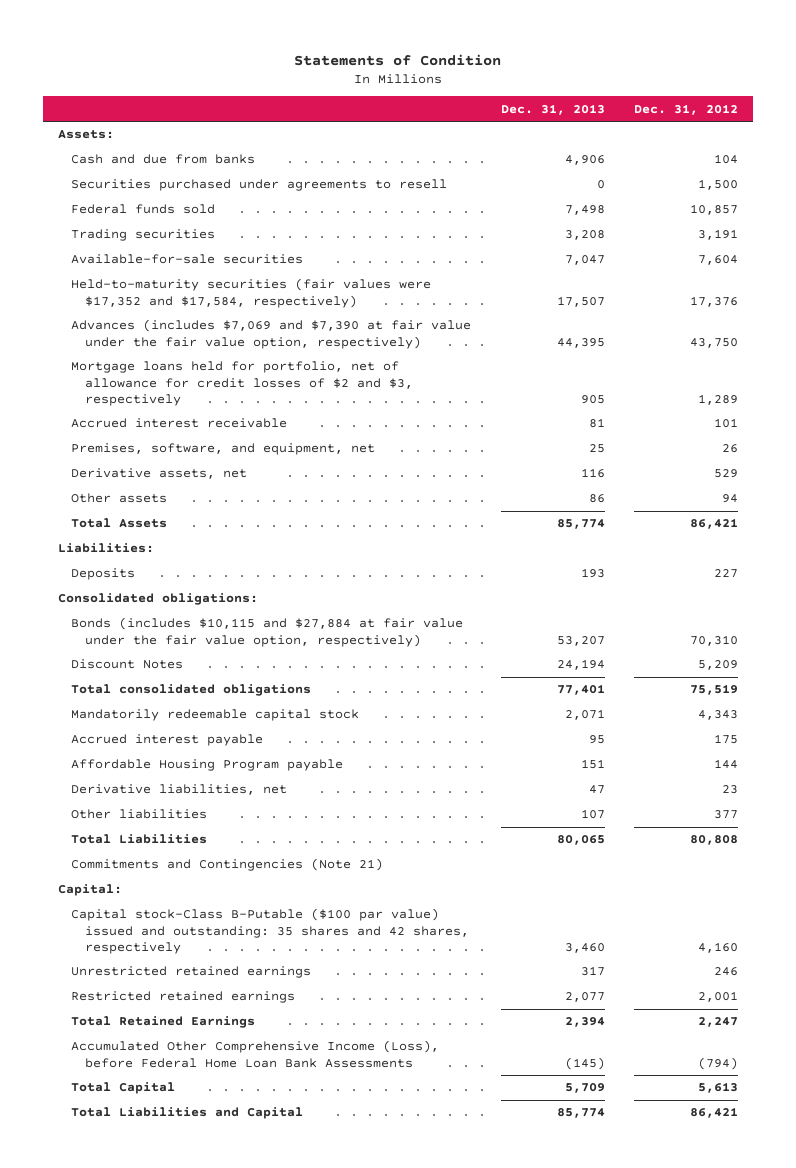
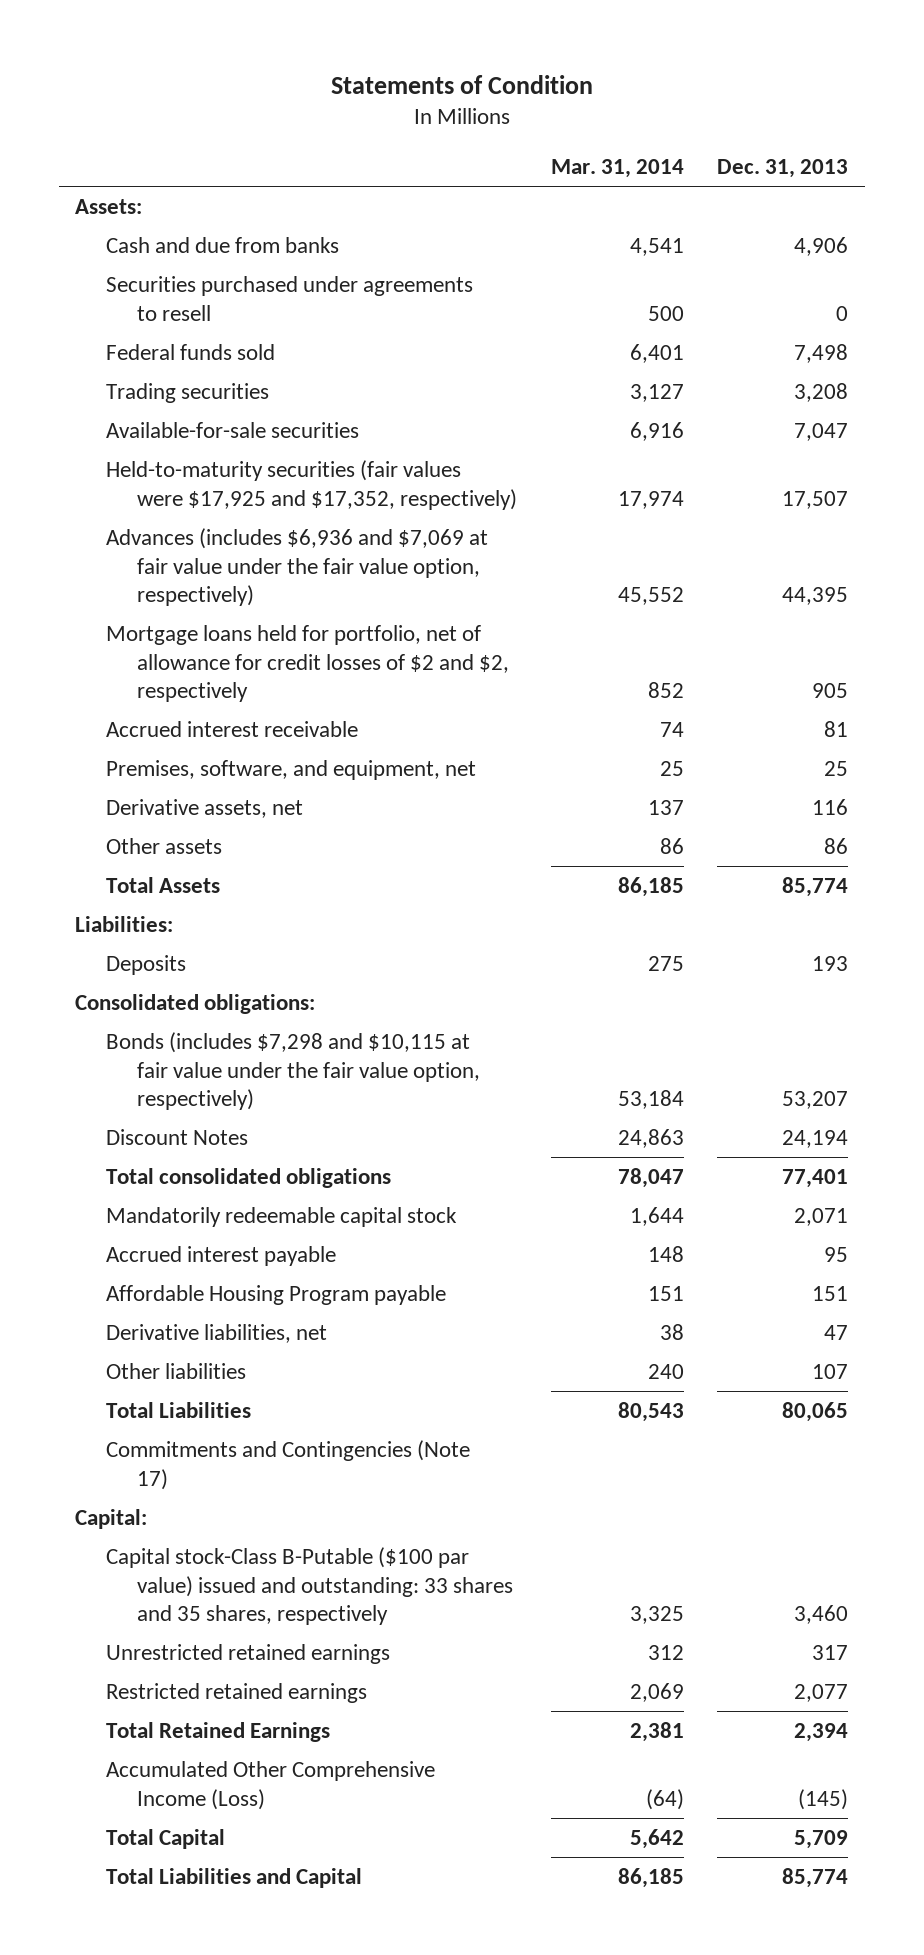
- | Dec. 31, 2013 | Dec. 31, 2012
+ | Mar. 31, 2014 | Dec. 31, 2013
- Held-to-maturity securities (fair values were $17,352 and $17,584, respectively) | 17,507 | 17,376
- Advances (includes $7,069 and $7,390 at fair value under the fair value option, respectively) | 44,395 | 43,750
- Mortgage loans held for portfolio, net of allowance for credit losses of $2 and $3, respectively | 905 | 1,289
+ Held-to-maturity securities (fair values were $17,925 and $17,352, respectively) | 17,974 | 17,507
+ Advances (includes $6,936 and $7,069 at fair value under the fair value option, respectively) | 45,552 | 44,395
+ Mortgage loans held for portfolio, net of allowance for credit losses of $2 and $2, respectively | 852 | 905
- Bonds (includes $10,115 and $27,884 at fair value under the fair value option, respectively) | 53,207 | 70,310
+ Bonds (includes $7,298 and $10,115 at fair value under the fair value option, respectively) | 53,184 | 53,207
- Commitments and Contingencies (Note 21)
+ Commitments and Contingencies (Note 17)
- Capital stock-Class B-Putable ($100 par value) issued and outstanding: 35 shares and 42 shares, respectively | 3,460 | 4,160
+ Capital stock-Class B-Putable ($100 par value) issued and outstanding: 33 shares and 35 shares, respectively | 3,325 | 3,460
- Accumulated Other Comprehensive Income (Loss), before Federal Home Loan Bank Assessments | (145) | (794)
+ Accumulated Other Comprehensive Income (Loss) | (64) | (145)

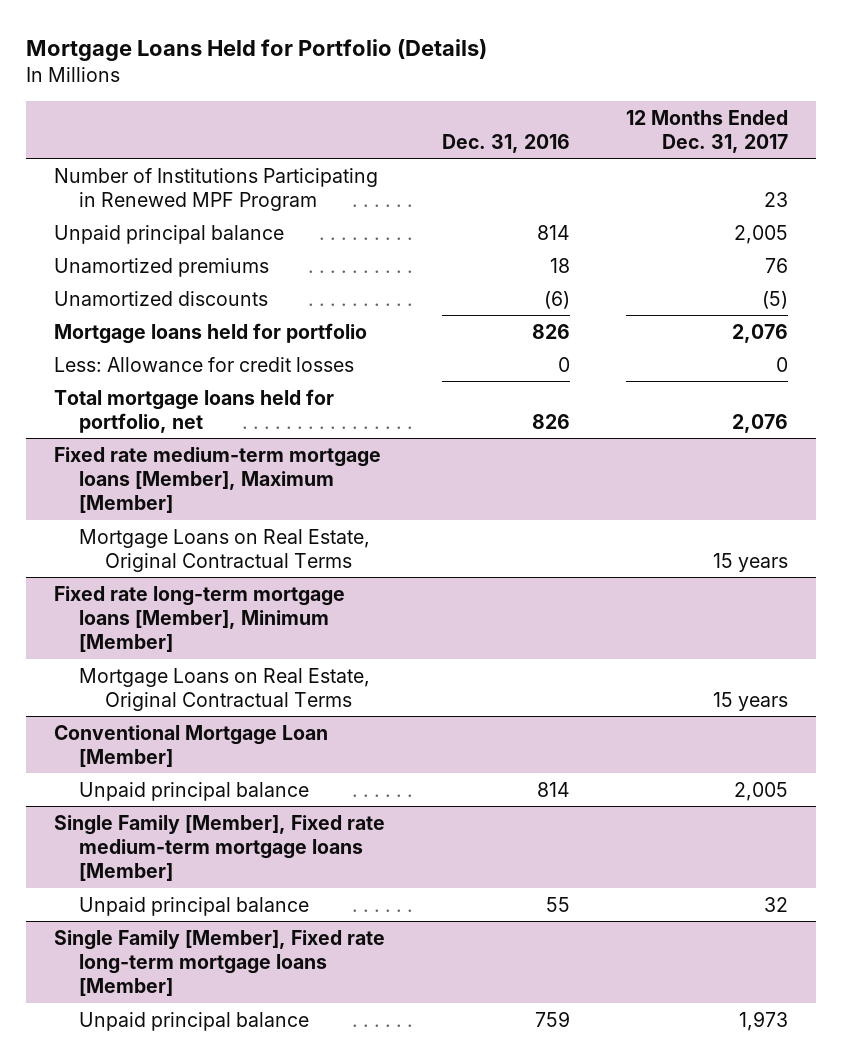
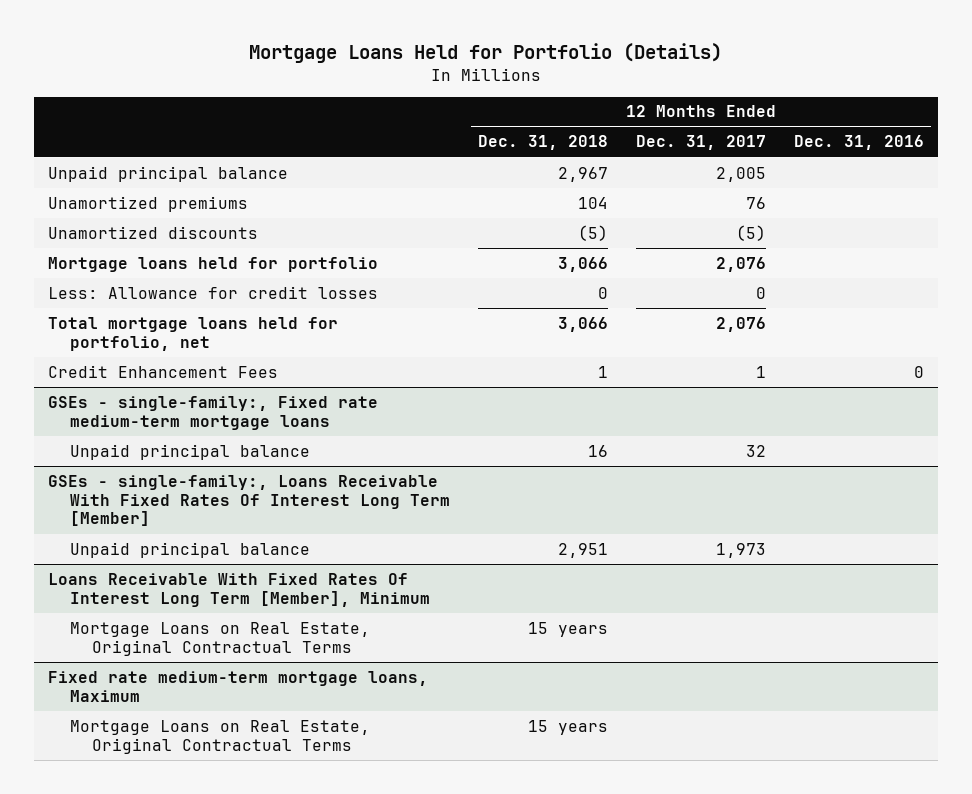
- | Dec. 31, 2016 | 12 Months Ended Dec. 31, 2017
+ | 12 Months Ended Dec. 31, 2018 | 12 Months Ended Dec. 31, 2017 | 12 Months Ended Dec. 31, 2016
- Number of Institutions Participating in Renewed MPF Program | | 23
- Fixed rate medium-term mortgage loans [Member], Maximum [Member]
- Mortgage Loans on Real Estate, Original Contractual Terms | | 15 years
- Fixed rate long-term mortgage loans [Member], Minimum [Member]
- Mortgage Loans on Real Estate, Original Contractual Terms | | 15 years
- Conventional Mortgage Loan [Member]
- Unpaid principal balance | 814 | 2,005
- Single Family [Member], Fixed rate medium-term mortgage loans [Member]
+ Credit Enhancement Fees | 1 | 1 | 0
+ GSEs - single-family:, Fixed rate medium-term mortgage loans
- Single Family [Member], Fixed rate long-term mortgage loans [Member]
+ GSEs - single-family:, Loans Receivable With Fixed Rates Of Interest Long Term [Member]
+ Loans Receivable With Fixed Rates Of Interest Long Term [Member], Minimum
+ Mortgage Loans on Real Estate, Original Contractual Terms | 15 years | |
+ Fixed rate medium-term mortgage loans, Maximum
+ Mortgage Loans on Real Estate, Original Contractual Terms | 15 years | |

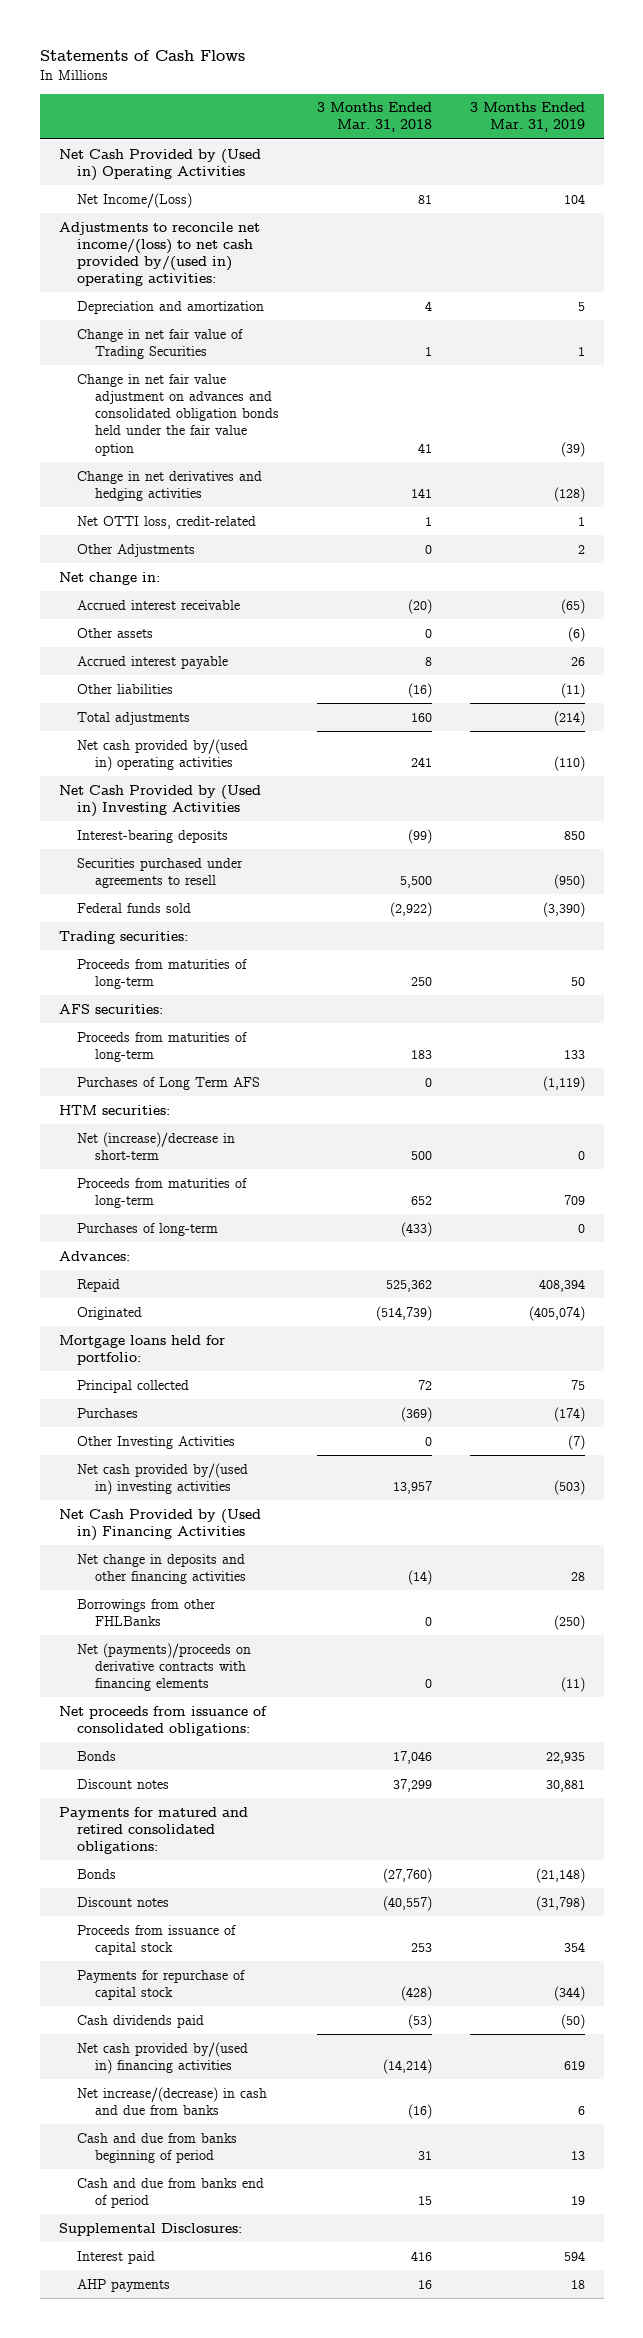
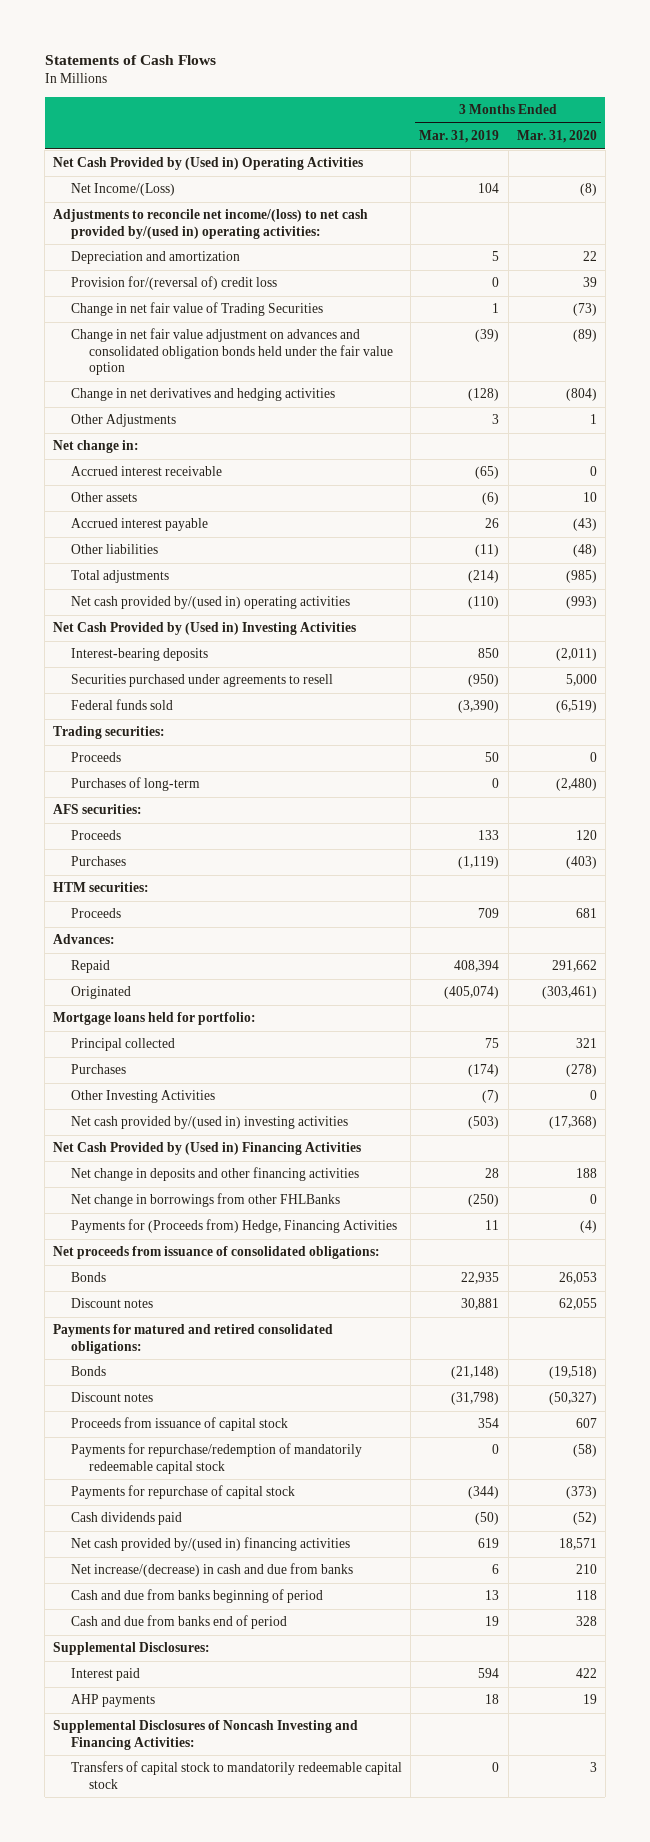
- | 3 Months Ended Mar. 31, 2018 | 3 Months Ended Mar. 31, 2019
+ | 3 Months Ended Mar. 31, 2019 | 3 Months Ended Mar. 31, 2020
+ Provision for/(reversal of) credit loss | 0 | 39
- Net OTTI loss, credit-related | 1 | 1
- Other Adjustments | 0 | 2
+ Other Adjustments | 3 | 1
- Proceeds from maturities of long-term | 250 | 50
+ Proceeds | 50 | 0
moved up: Purchases of long-term | 0 | (2,480)
- Proceeds from maturities of long-term | 183 | 133
- Purchases of Long Term AFS | 0 | (1,119)
+ Proceeds | 133 | 120
+ Purchases | (1,119) | (403)
- Net (increase)/decrease in short-term | 500 | 0
- Proceeds from maturities of long-term | 652 | 709
+ Proceeds | 709 | 681
- Borrowings from other FHLBanks | 0 | (250)
- Net (payments)/proceeds on derivative contracts with financing elements | 0 | (11)
+ Net change in borrowings from other FHLBanks | (250) | 0
+ Payments for (Proceeds from) Hedge, Financing Activities | 11 | (4)
+ Payments for repurchase/redemption of mandatorily redeemable capital stock | 0 | (58)
+ Supplemental Disclosures of Noncash Investing and Financing Activities:
+ Transfers of capital stock to mandatorily redeemable capital stock | 0 | 3

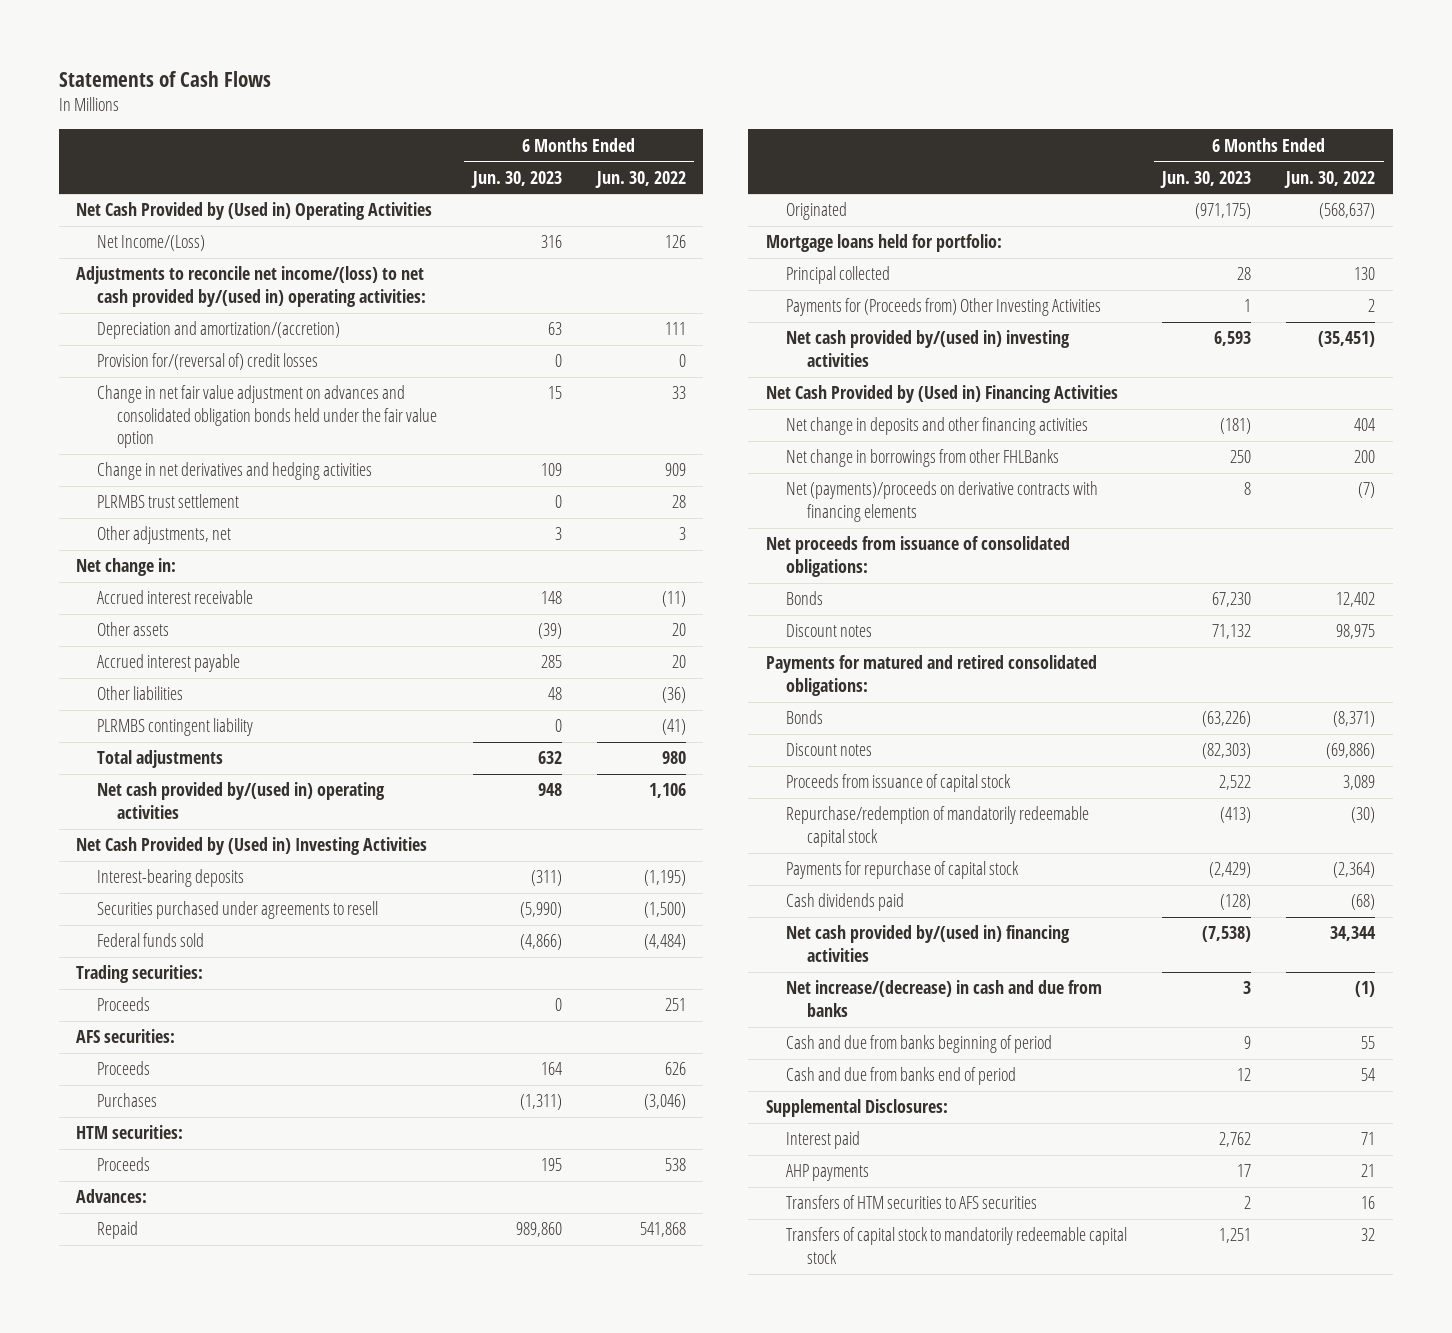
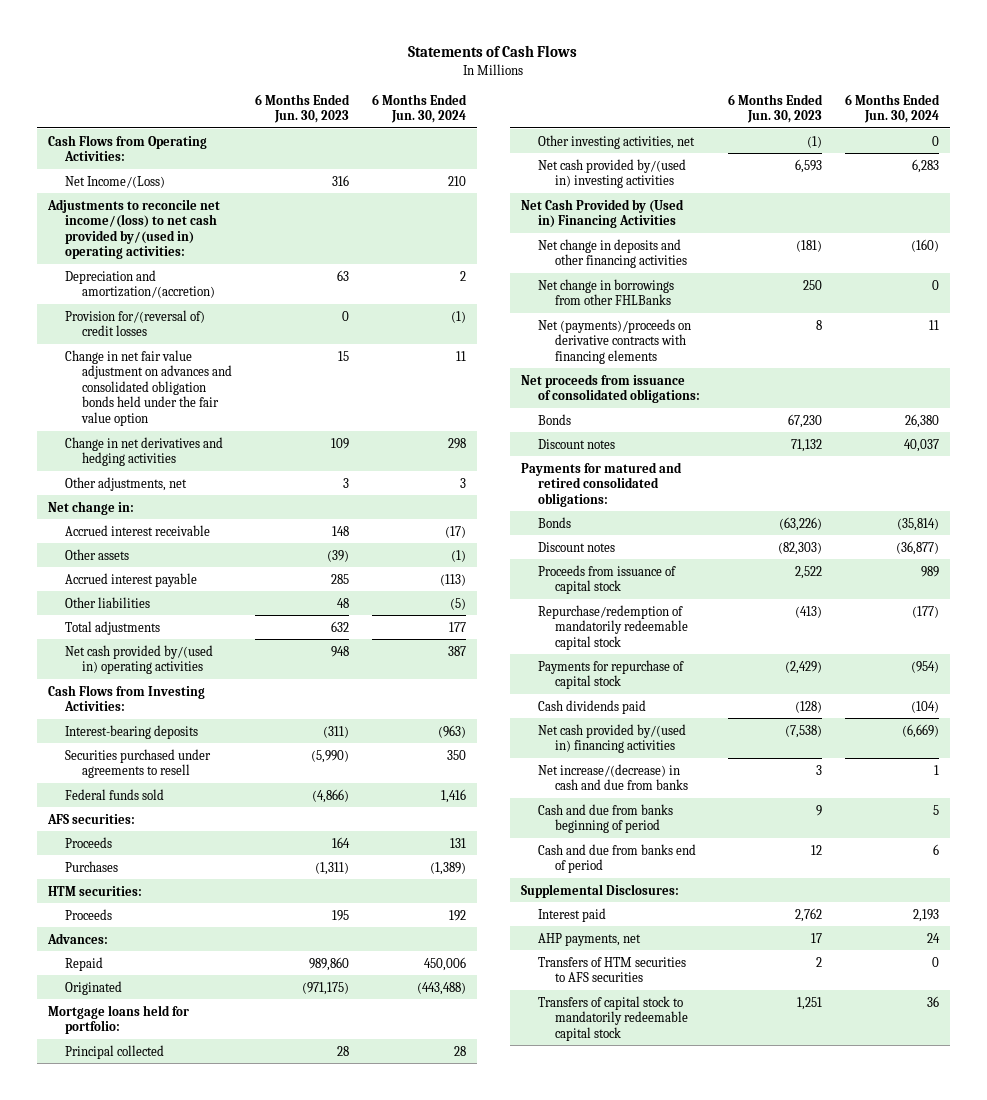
- | 6 Months Ended Jun. 30, 2023 | 6 Months Ended Jun. 30, 2022
+ | 6 Months Ended Jun. 30, 2023 | 6 Months Ended Jun. 30, 2024
- Net Cash Provided by (Used in) Operating Activities
+ Cash Flows from Operating Activities:
- PLRMBS trust settlement | 0 | 28
- PLRMBS contingent liability | 0 | (41)
- Net Cash Provided by (Used in) Investing Activities
+ Cash Flows from Investing Activities:
- Trading securities:
- Proceeds | 0 | 251
- Payments for (Proceeds from) Other Investing Activities | 1 | 2
+ Other investing activities, net | (1) | 0
- AHP payments | 17 | 21
+ AHP payments, net | 17 | 24

